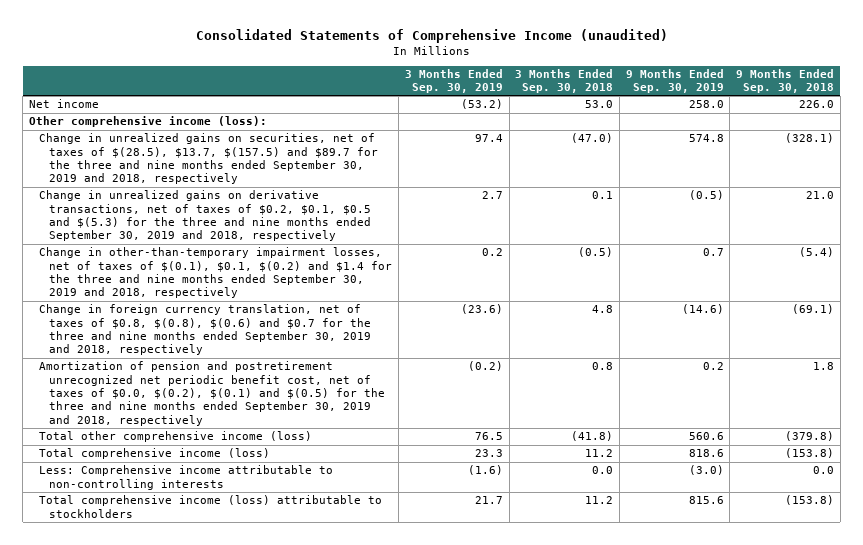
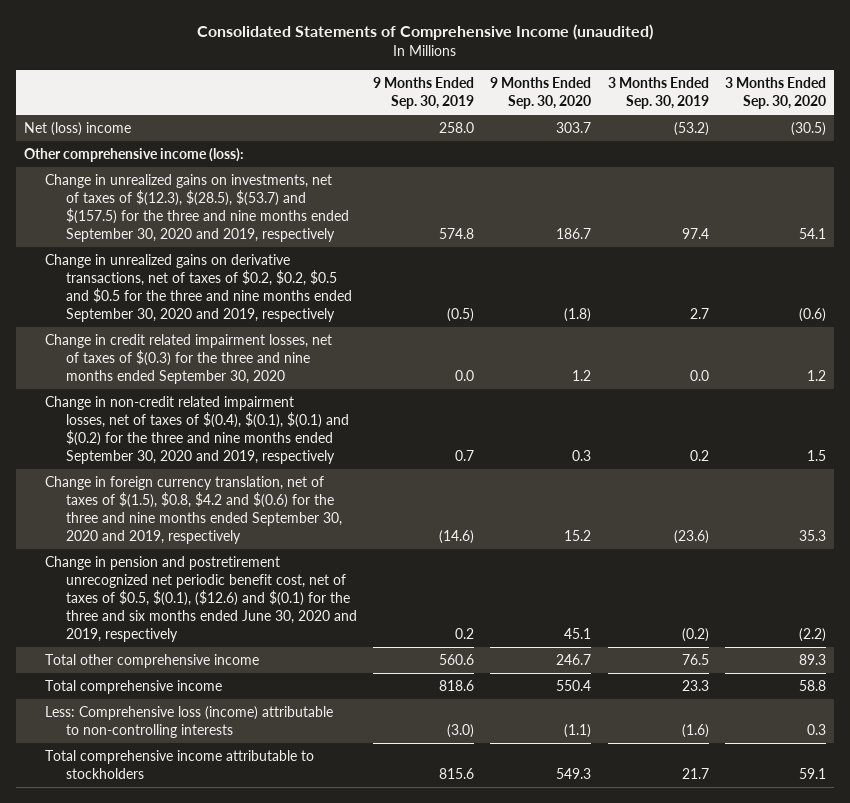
- | 3 Months Ended Sep. 30, 2019 | 3 Months Ended Sep. 30, 2018 | 9 Months Ended Sep. 30, 2019 | 9 Months Ended Sep. 30, 2018
+ | 9 Months Ended Sep. 30, 2019 | 9 Months Ended Sep. 30, 2020 | 3 Months Ended Sep. 30, 2019 | 3 Months Ended Sep. 30, 2020
- Net income | (53.2) | 53.0 | 258.0 | 226.0
+ Net (loss) income | 258.0 | 303.7 | (53.2) | (30.5)
- Change in unrealized gains on securities, net of taxes of $(28.5), $13.7, $(157.5) and $89.7 for the three and nine months ended September 30, 2019 and 2018, respectively | 97.4 | (47.0) | 574.8 | (328.1)
- Change in unrealized gains on derivative transactions, net of taxes of $0.2, $0.1, $0.5 and $(5.3) for the three and nine months ended September 30, 2019 and 2018, respectively | 2.7 | 0.1 | (0.5) | 21.0
- Change in other-than-temporary impairment losses, net of taxes of $(0.1), $0.1, $(0.2) and $1.4 for the three and nine months ended September 30, 2019 and 2018, respectively | 0.2 | (0.5) | 0.7 | (5.4)
- Change in foreign currency translation, net of taxes of $0.8, $(0.8), $(0.6) and $0.7 for the three and nine months ended September 30, 2019 and 2018, respectively | (23.6) | 4.8 | (14.6) | (69.1)
- Amortization of pension and postretirement unrecognized net periodic benefit cost, net of taxes of $0.0, $(0.2), $(0.1) and $(0.5) for the three and nine months ended September 30, 2019 and 2018, respectively | (0.2) | 0.8 | 0.2 | 1.8
- Total other comprehensive income (loss) | 76.5 | (41.8) | 560.6 | (379.8)
- Total comprehensive income (loss) | 23.3 | 11.2 | 818.6 | (153.8)
- Less: Comprehensive income attributable to non-controlling interests | (1.6) | 0.0 | (3.0) | 0.0
- Total comprehensive income (loss) attributable to stockholders | 21.7 | 11.2 | 815.6 | (153.8)
+ Change in unrealized gains on investments, net of taxes of $(12.3), $(28.5), $(53.7) and $(157.5) for the three and nine months ended September 30, 2020 and 2019, respectively | 574.8 | 186.7 | 97.4 | 54.1
+ Change in unrealized gains on derivative transactions, net of taxes of $0.2, $0.2, $0.5 and $0.5 for the three and nine months ended September 30, 2020 and 2019, respectively | (0.5) | (1.8) | 2.7 | (0.6)
+ Change in credit related impairment losses, net of taxes of $(0.3) for the three and nine months ended September 30, 2020 | 0.0 | 1.2 | 0.0 | 1.2
+ Change in non-credit related impairment losses, net of taxes of $(0.4), $(0.1), $(0.1) and $(0.2) for the three and nine months ended September 30, 2020 and 2019, respectively | 0.7 | 0.3 | 0.2 | 1.5
+ Change in foreign currency translation, net of taxes of $(1.5), $0.8, $4.2 and $(0.6) for the three and nine months ended September 30, 2020 and 2019, respectively | (14.6) | 15.2 | (23.6) | 35.3
+ Change in pension and postretirement unrecognized net periodic benefit cost, net of taxes of $0.5, $(0.1), ($12.6) and $(0.1) for the three and six months ended June 30, 2020 and 2019, respectively | 0.2 | 45.1 | (0.2) | (2.2)
+ Total other comprehensive income | 560.6 | 246.7 | 76.5 | 89.3
+ Total comprehensive income | 818.6 | 550.4 | 23.3 | 58.8
+ Less: Comprehensive loss (income) attributable to non-controlling interests | (3.0) | (1.1) | (1.6) | 0.3
+ Total comprehensive income attributable to stockholders | 815.6 | 549.3 | 21.7 | 59.1

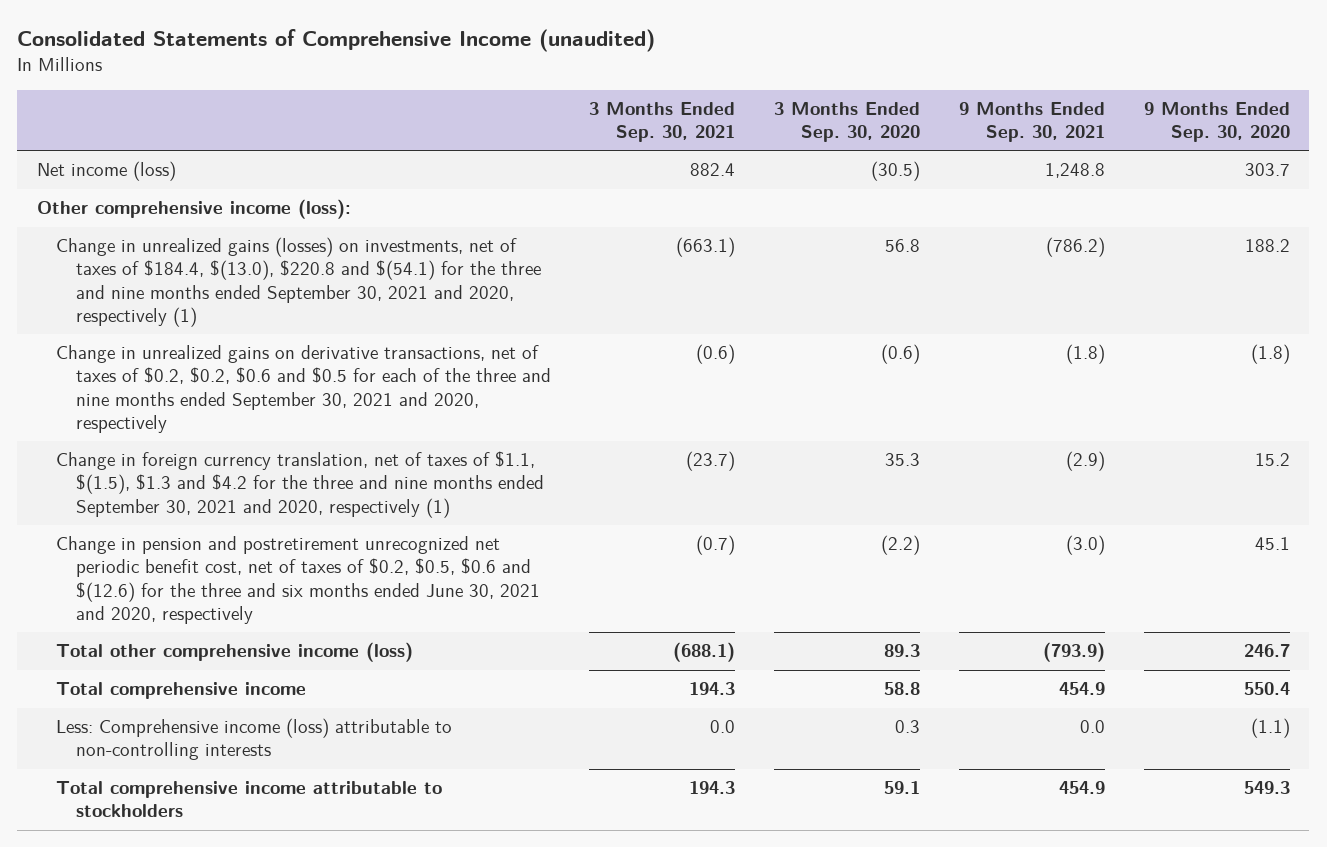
- | 9 Months Ended Sep. 30, 2019 | 9 Months Ended Sep. 30, 2020 | 3 Months Ended Sep. 30, 2019 | 3 Months Ended Sep. 30, 2020
+ | 3 Months Ended Sep. 30, 2021 | 3 Months Ended Sep. 30, 2020 | 9 Months Ended Sep. 30, 2021 | 9 Months Ended Sep. 30, 2020
- Net (loss) income | 258.0 | 303.7 | (53.2) | (30.5)
+ Net income (loss) | 882.4 | (30.5) | 1,248.8 | 303.7
- Change in unrealized gains on investments, net of taxes of $(12.3), $(28.5), $(53.7) and $(157.5) for the three and nine months ended September 30, 2020 and 2019, respectively | 574.8 | 186.7 | 97.4 | 54.1
- Change in unrealized gains on derivative transactions, net of taxes of $0.2, $0.2, $0.5 and $0.5 for the three and nine months ended September 30, 2020 and 2019, respectively | (0.5) | (1.8) | 2.7 | (0.6)
- Change in credit related impairment losses, net of taxes of $(0.3) for the three and nine months ended September 30, 2020 | 0.0 | 1.2 | 0.0 | 1.2
- Change in non-credit related impairment losses, net of taxes of $(0.4), $(0.1), $(0.1) and $(0.2) for the three and nine months ended September 30, 2020 and 2019, respectively | 0.7 | 0.3 | 0.2 | 1.5
- Change in foreign currency translation, net of taxes of $(1.5), $0.8, $4.2 and $(0.6) for the three and nine months ended September 30, 2020 and 2019, respectively | (14.6) | 15.2 | (23.6) | 35.3
- Change in pension and postretirement unrecognized net periodic benefit cost, net of taxes of $0.5, $(0.1), ($12.6) and $(0.1) for the three and six months ended June 30, 2020 and 2019, respectively | 0.2 | 45.1 | (0.2) | (2.2)
- Total other comprehensive income | 560.6 | 246.7 | 76.5 | 89.3
+ Change in unrealized gains (losses) on investments, net of taxes of $184.4, $(13.0), $220.8 and $(54.1) for the three and nine months ended September 30, 2021 and 2020, respectively (1) | (663.1) | 56.8 | (786.2) | 188.2
+ Change in unrealized gains on derivative transactions, net of taxes of $0.2, $0.2, $0.6 and $0.5 for each of the three and nine months ended September 30, 2021 and 2020, respectively | (0.6) | (0.6) | (1.8) | (1.8)
+ Change in foreign currency translation, net of taxes of $1.1, $(1.5), $1.3 and $4.2 for the three and nine months ended September 30, 2021 and 2020, respectively (1) | (23.7) | 35.3 | (2.9) | 15.2
+ Change in pension and postretirement unrecognized net periodic benefit cost, net of taxes of $0.2, $0.5, $0.6 and $(12.6) for the three and six months ended June 30, 2021 and 2020, respectively | (0.7) | (2.2) | (3.0) | 45.1
+ Total other comprehensive income (loss) | (688.1) | 89.3 | (793.9) | 246.7
- Less: Comprehensive loss (income) attributable to non-controlling interests | (3.0) | (1.1) | (1.6) | 0.3
+ Less: Comprehensive income (loss) attributable to non-controlling interests | 0.0 | 0.3 | 0.0 | (1.1)

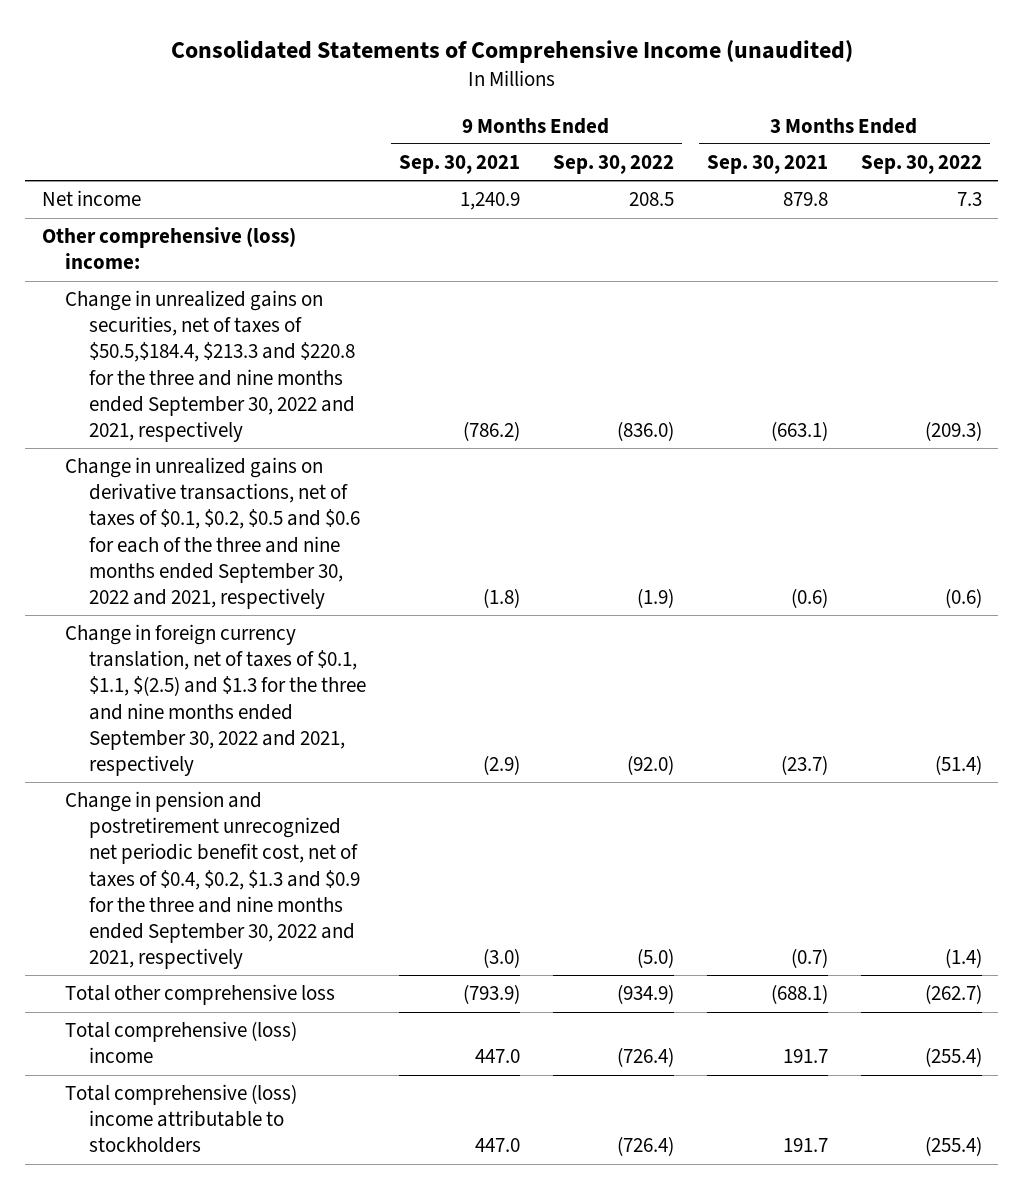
- | 3 Months Ended Sep. 30, 2021 | 3 Months Ended Sep. 30, 2020 | 9 Months Ended Sep. 30, 2021 | 9 Months Ended Sep. 30, 2020
+ | 9 Months Ended Sep. 30, 2021 | 9 Months Ended Sep. 30, 2022 | 3 Months Ended Sep. 30, 2021 | 3 Months Ended Sep. 30, 2022
- Net income (loss) | 882.4 | (30.5) | 1,248.8 | 303.7
- Other comprehensive income (loss):
- Change in unrealized gains (losses) on investments, net of taxes of $184.4, $(13.0), $220.8 and $(54.1) for the three and nine months ended September 30, 2021 and 2020, respectively (1) | (663.1) | 56.8 | (786.2) | 188.2
- Change in unrealized gains on derivative transactions, net of taxes of $0.2, $0.2, $0.6 and $0.5 for each of the three and nine months ended September 30, 2021 and 2020, respectively | (0.6) | (0.6) | (1.8) | (1.8)
- Change in foreign currency translation, net of taxes of $1.1, $(1.5), $1.3 and $4.2 for the three and nine months ended September 30, 2021 and 2020, respectively (1) | (23.7) | 35.3 | (2.9) | 15.2
- Change in pension and postretirement unrecognized net periodic benefit cost, net of taxes of $0.2, $0.5, $0.6 and $(12.6) for the three and six months ended June 30, 2021 and 2020, respectively | (0.7) | (2.2) | (3.0) | 45.1
- Total other comprehensive income (loss) | (688.1) | 89.3 | (793.9) | 246.7
- Total comprehensive income | 194.3 | 58.8 | 454.9 | 550.4
- Less: Comprehensive income (loss) attributable to non-controlling interests | 0.0 | 0.3 | 0.0 | (1.1)
- Total comprehensive income attributable to stockholders | 194.3 | 59.1 | 454.9 | 549.3
+ Net income | 1,240.9 | 208.5 | 879.8 | 7.3
+ Other comprehensive (loss) income:
+ Change in unrealized gains on securities, net of taxes of $50.5,$184.4, $213.3 and $220.8 for the three and nine months ended September 30, 2022 and 2021, respectively | (786.2) | (836.0) | (663.1) | (209.3)
+ Change in unrealized gains on derivative transactions, net of taxes of $0.1, $0.2, $0.5 and $0.6 for each of the three and nine months ended September 30, 2022 and 2021, respectively | (1.8) | (1.9) | (0.6) | (0.6)
+ Change in foreign currency translation, net of taxes of $0.1, $1.1, $(2.5) and $1.3 for the three and nine months ended September 30, 2022 and 2021, respectively | (2.9) | (92.0) | (23.7) | (51.4)
+ Change in pension and postretirement unrecognized net periodic benefit cost, net of taxes of $0.4, $0.2, $1.3 and $0.9 for the three and nine months ended September 30, 2022 and 2021, respectively | (3.0) | (5.0) | (0.7) | (1.4)
+ Total other comprehensive loss | (793.9) | (934.9) | (688.1) | (262.7)
+ Total comprehensive (loss) income | 447.0 | (726.4) | 191.7 | (255.4)
+ Total comprehensive (loss) income attributable to stockholders | 447.0 | (726.4) | 191.7 | (255.4)

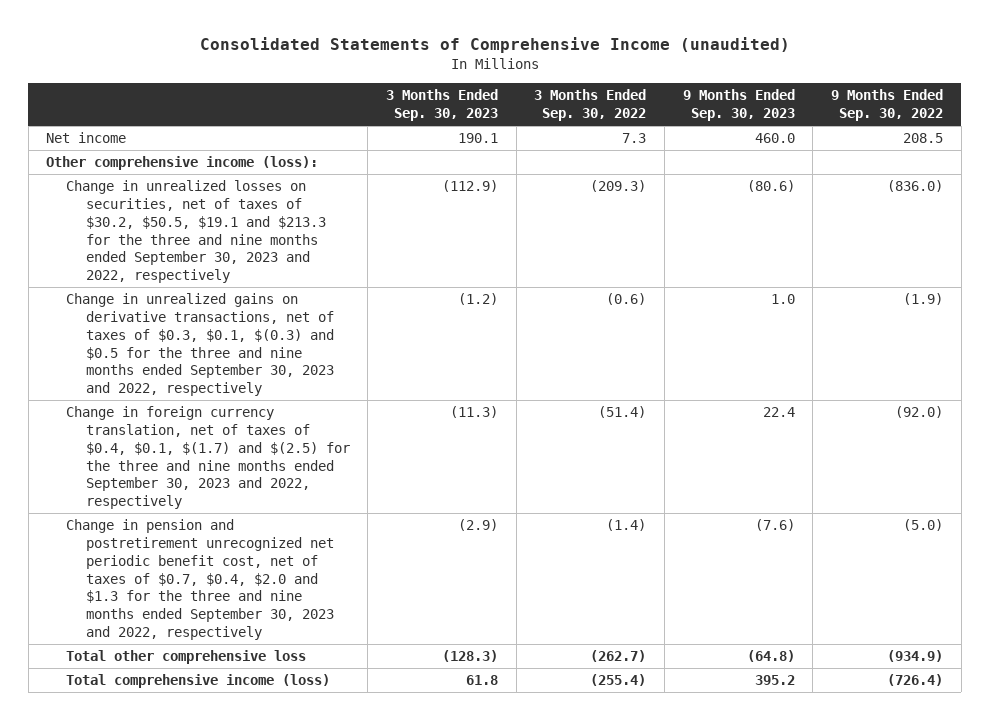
- | 9 Months Ended Sep. 30, 2021 | 9 Months Ended Sep. 30, 2022 | 3 Months Ended Sep. 30, 2021 | 3 Months Ended Sep. 30, 2022
+ | 3 Months Ended Sep. 30, 2023 | 3 Months Ended Sep. 30, 2022 | 9 Months Ended Sep. 30, 2023 | 9 Months Ended Sep. 30, 2022
- Other comprehensive (loss) income:
- Change in unrealized gains on securities, net of taxes of $50.5,$184.4, $213.3 and $220.8 for the three and nine months ended September 30, 2022 and 2021, respectively | (786.2) | (836.0) | (663.1) | (209.3)
- Change in unrealized gains on derivative transactions, net of taxes of $0.1, $0.2, $0.5 and $0.6 for each of the three and nine months ended September 30, 2022 and 2021, respectively | (1.8) | (1.9) | (0.6) | (0.6)
- Change in foreign currency translation, net of taxes of $0.1, $1.1, $(2.5) and $1.3 for the three and nine months ended September 30, 2022 and 2021, respectively | (2.9) | (92.0) | (23.7) | (51.4)
- Change in pension and postretirement unrecognized net periodic benefit cost, net of taxes of $0.4, $0.2, $1.3 and $0.9 for the three and nine months ended September 30, 2022 and 2021, respectively | (3.0) | (5.0) | (0.7) | (1.4)
+ Other comprehensive income (loss):
+ Change in unrealized losses on securities, net of taxes of $30.2, $50.5, $19.1 and $213.3 for the three and nine months ended September 30, 2023 and 2022, respectively | (112.9) | (209.3) | (80.6) | (836.0)
+ Change in unrealized gains on derivative transactions, net of taxes of $0.3, $0.1, $(0.3) and $0.5 for the three and nine months ended September 30, 2023 and 2022, respectively | (1.2) | (0.6) | 1.0 | (1.9)
+ Change in foreign currency translation, net of taxes of $0.4, $0.1, $(1.7) and $(2.5) for the three and nine months ended September 30, 2023 and 2022, respectively | (11.3) | (51.4) | 22.4 | (92.0)
+ Change in pension and postretirement unrecognized net periodic benefit cost, net of taxes of $0.7, $0.4, $2.0 and $1.3 for the three and nine months ended September 30, 2023 and 2022, respectively | (2.9) | (1.4) | (7.6) | (5.0)
- Total comprehensive (loss) income | 447.0 | (726.4) | 191.7 | (255.4)
- Total comprehensive (loss) income attributable to stockholders | 447.0 | (726.4) | 191.7 | (255.4)
+ Total comprehensive income (loss) | 61.8 | (255.4) | 395.2 | (726.4)

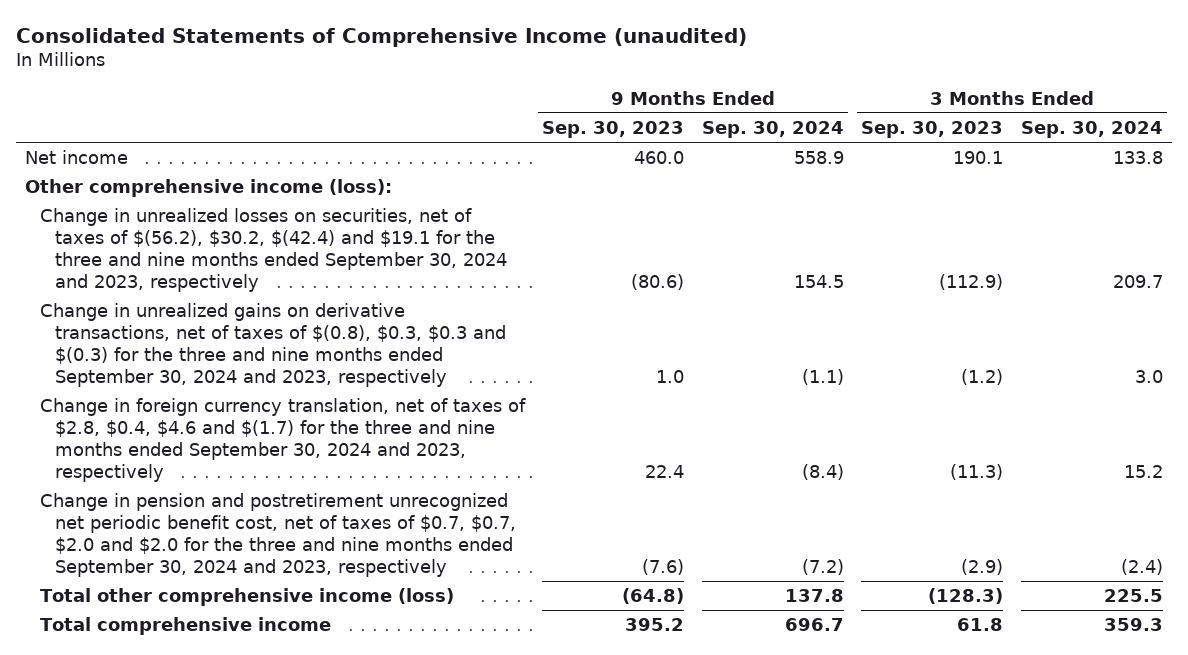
- | 3 Months Ended Sep. 30, 2023 | 3 Months Ended Sep. 30, 2022 | 9 Months Ended Sep. 30, 2023 | 9 Months Ended Sep. 30, 2022
+ | 9 Months Ended Sep. 30, 2023 | 9 Months Ended Sep. 30, 2024 | 3 Months Ended Sep. 30, 2023 | 3 Months Ended Sep. 30, 2024
- Change in unrealized losses on securities, net of taxes of $30.2, $50.5, $19.1 and $213.3 for the three and nine months ended September 30, 2023 and 2022, respectively | (112.9) | (209.3) | (80.6) | (836.0)
- Change in unrealized gains on derivative transactions, net of taxes of $0.3, $0.1, $(0.3) and $0.5 for the three and nine months ended September 30, 2023 and 2022, respectively | (1.2) | (0.6) | 1.0 | (1.9)
- Change in foreign currency translation, net of taxes of $0.4, $0.1, $(1.7) and $(2.5) for the three and nine months ended September 30, 2023 and 2022, respectively | (11.3) | (51.4) | 22.4 | (92.0)
- Change in pension and postretirement unrecognized net periodic benefit cost, net of taxes of $0.7, $0.4, $2.0 and $1.3 for the three and nine months ended September 30, 2023 and 2022, respectively | (2.9) | (1.4) | (7.6) | (5.0)
- Total other comprehensive loss | (128.3) | (262.7) | (64.8) | (934.9)
- Total comprehensive income (loss) | 61.8 | (255.4) | 395.2 | (726.4)
+ Change in unrealized losses on securities, net of taxes of $(56.2), $30.2, $(42.4) and $19.1 for the three and nine months ended September 30, 2024 and 2023, respectively | (80.6) | 154.5 | (112.9) | 209.7
+ Change in unrealized gains on derivative transactions, net of taxes of $(0.8), $0.3, $0.3 and $(0.3) for the three and nine months ended September 30, 2024 and 2023, respectively | 1.0 | (1.1) | (1.2) | 3.0
+ Change in foreign currency translation, net of taxes of $2.8, $0.4, $4.6 and $(1.7) for the three and nine months ended September 30, 2024 and 2023, respectively | 22.4 | (8.4) | (11.3) | 15.2
+ Change in pension and postretirement unrecognized net periodic benefit cost, net of taxes of $0.7, $0.7, $2.0 and $2.0 for the three and nine months ended September 30, 2024 and 2023, respectively | (7.6) | (7.2) | (2.9) | (2.4)
+ Total other comprehensive income (loss) | (64.8) | 137.8 | (128.3) | 225.5
+ Total comprehensive income | 395.2 | 696.7 | 61.8 | 359.3

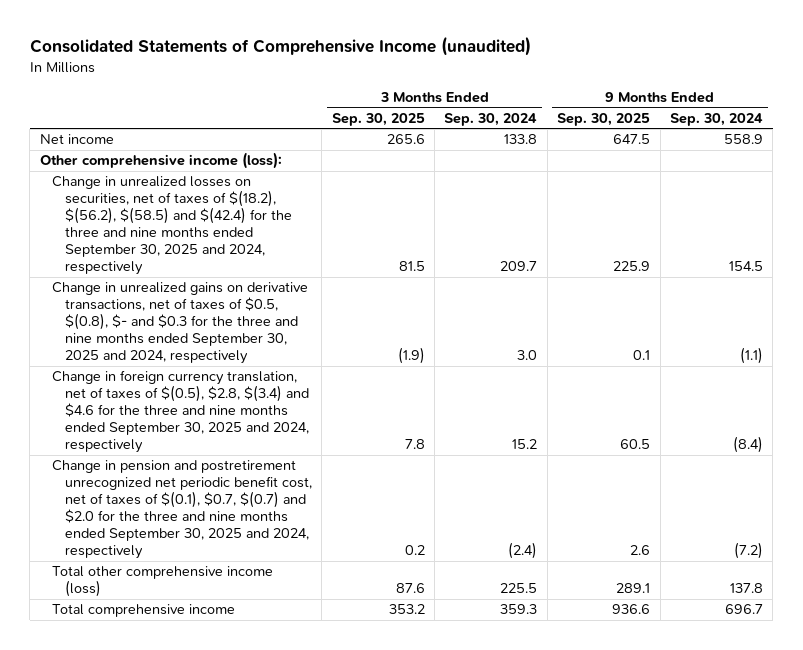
- | 9 Months Ended Sep. 30, 2023 | 9 Months Ended Sep. 30, 2024 | 3 Months Ended Sep. 30, 2023 | 3 Months Ended Sep. 30, 2024
+ | 3 Months Ended Sep. 30, 2025 | 3 Months Ended Sep. 30, 2024 | 9 Months Ended Sep. 30, 2025 | 9 Months Ended Sep. 30, 2024
- Change in unrealized losses on securities, net of taxes of $(56.2), $30.2, $(42.4) and $19.1 for the three and nine months ended September 30, 2024 and 2023, respectively | (80.6) | 154.5 | (112.9) | 209.7
- Change in unrealized gains on derivative transactions, net of taxes of $(0.8), $0.3, $0.3 and $(0.3) for the three and nine months ended September 30, 2024 and 2023, respectively | 1.0 | (1.1) | (1.2) | 3.0
- Change in foreign currency translation, net of taxes of $2.8, $0.4, $4.6 and $(1.7) for the three and nine months ended September 30, 2024 and 2023, respectively | 22.4 | (8.4) | (11.3) | 15.2
- Change in pension and postretirement unrecognized net periodic benefit cost, net of taxes of $0.7, $0.7, $2.0 and $2.0 for the three and nine months ended September 30, 2024 and 2023, respectively | (7.6) | (7.2) | (2.9) | (2.4)
+ Change in unrealized losses on securities, net of taxes of $(18.2), $(56.2), $(58.5) and $(42.4) for the three and nine months ended September 30, 2025 and 2024, respectively | 81.5 | 209.7 | 225.9 | 154.5
+ Change in unrealized gains on derivative transactions, net of taxes of $0.5, $(0.8), $- and $0.3 for the three and nine months ended September 30, 2025 and 2024, respectively | (1.9) | 3.0 | 0.1 | (1.1)
+ Change in foreign currency translation, net of taxes of $(0.5), $2.8, $(3.4) and $4.6 for the three and nine months ended September 30, 2025 and 2024, respectively | 7.8 | 15.2 | 60.5 | (8.4)
+ Change in pension and postretirement unrecognized net periodic benefit cost, net of taxes of $(0.1), $0.7, $(0.7) and $2.0 for the three and nine months ended September 30, 2025 and 2024, respectively | 0.2 | (2.4) | 2.6 | (7.2)

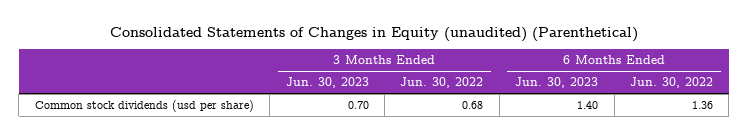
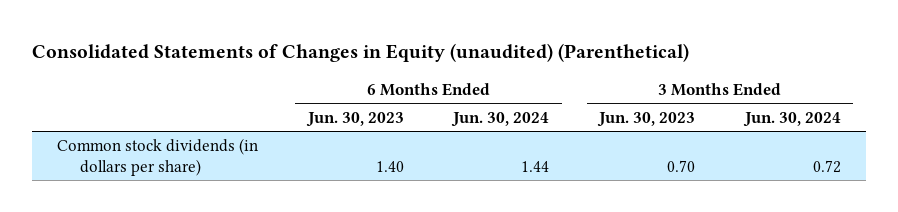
- | 3 Months Ended Jun. 30, 2023 | 3 Months Ended Jun. 30, 2022 | 6 Months Ended Jun. 30, 2023 | 6 Months Ended Jun. 30, 2022
+ | 6 Months Ended Jun. 30, 2023 | 6 Months Ended Jun. 30, 2024 | 3 Months Ended Jun. 30, 2023 | 3 Months Ended Jun. 30, 2024
- Common stock dividends (usd per share) | 0.70 | 0.68 | 1.40 | 1.36
+ Common stock dividends (in dollars per share) | 1.40 | 1.44 | 0.70 | 0.72

